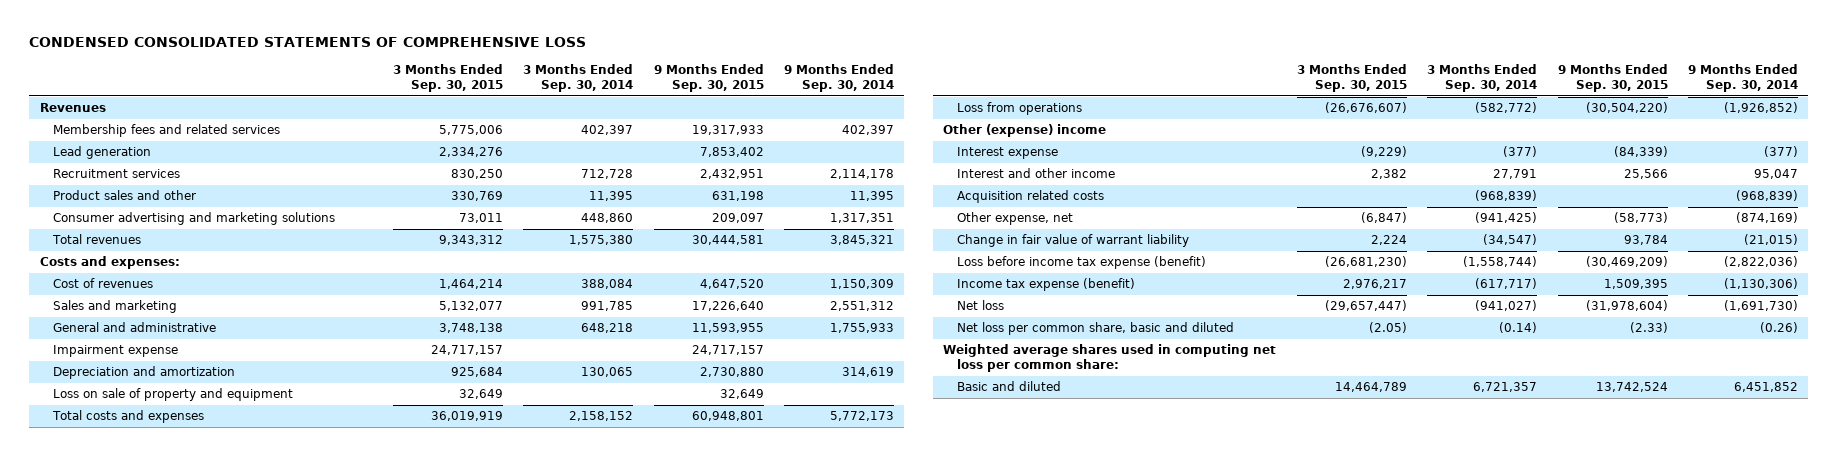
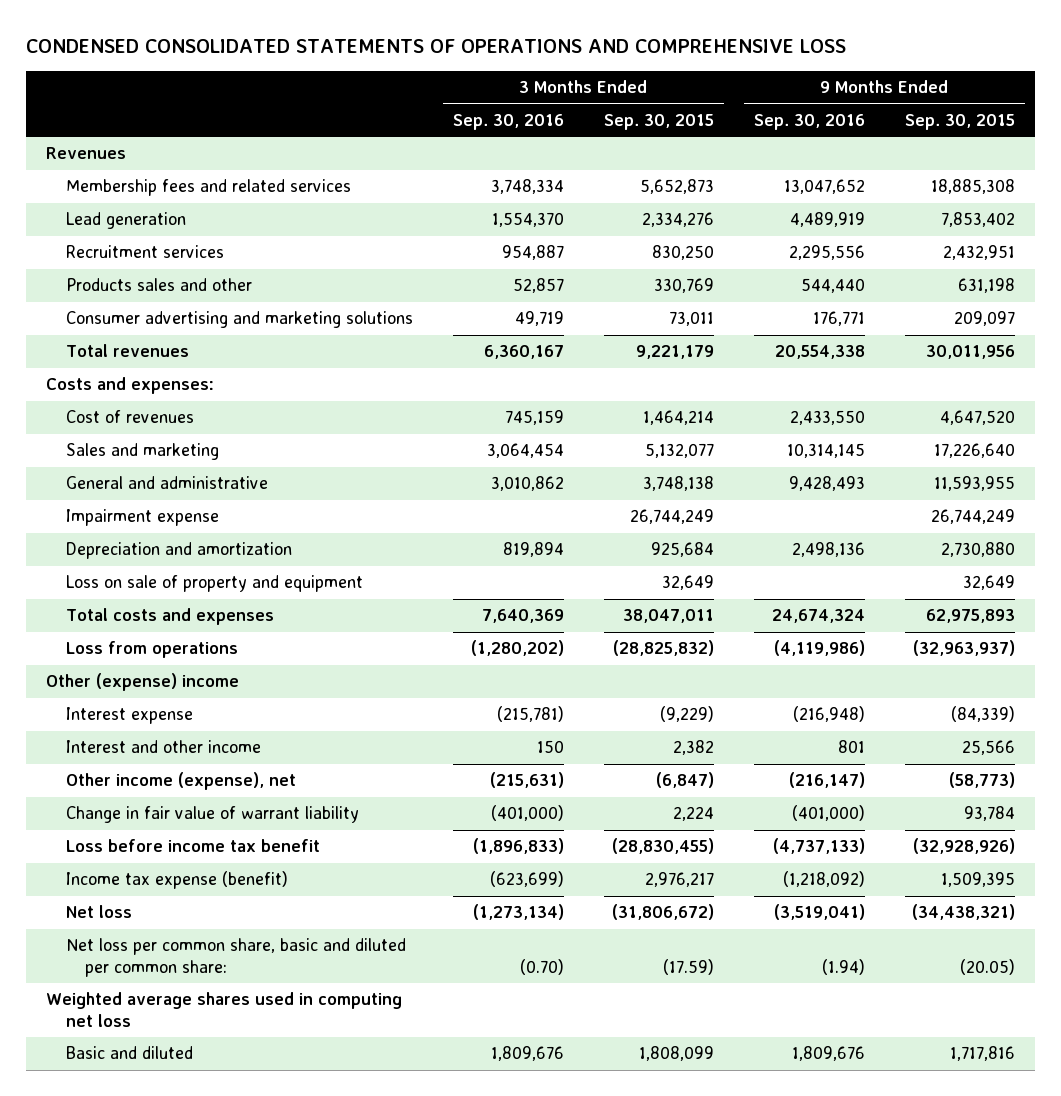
- CONDENSED CONSOLIDATED STATEMENTS OF COMPREHENSIVE LOSS
+ CONDENSED CONSOLIDATED STATEMENTS OF OPERATIONS AND COMPREHENSIVE LOSS
- | 3 Months Ended Sep. 30, 2015 | 3 Months Ended Sep. 30, 2014 | 9 Months Ended Sep. 30, 2015 | 9 Months Ended Sep. 30, 2014
+ | 3 Months Ended Sep. 30, 2016 | 3 Months Ended Sep. 30, 2015 | 9 Months Ended Sep. 30, 2016 | 9 Months Ended Sep. 30, 2015
- Membership fees and related services | 5,775,006 | 402,397 | 19,317,933 | 402,397
+ Membership fees and related services | 3,748,334 | 5,652,873 | 13,047,652 | 18,885,308
- Product sales and other | 330,769 | 11,395 | 631,198 | 11,395
+ Products sales and other | 52,857 | 330,769 | 544,440 | 631,198
- Total revenues | 9,343,312 | 1,575,380 | 30,444,581 | 3,845,321
+ Total revenues | 6,360,167 | 9,221,179 | 20,554,338 | 30,011,956
- Impairment expense | 24,717,157 | | 24,717,157 |
+ Impairment expense | | 26,744,249 | | 26,744,249
- Total costs and expenses | 36,019,919 | 2,158,152 | 60,948,801 | 5,772,173
- Loss from operations | (26,676,607) | (582,772) | (30,504,220) | (1,926,852)
+ Total costs and expenses | 7,640,369 | 38,047,011 | 24,674,324 | 62,975,893
+ Loss from operations | (1,280,202) | (28,825,832) | (4,119,986) | (32,963,937)
- Acquisition related costs | | (968,839) | | (968,839)
- Other expense, net | (6,847) | (941,425) | (58,773) | (874,169)
+ Other income (expense), net | (215,631) | (6,847) | (216,147) | (58,773)
- Loss before income tax expense (benefit) | (26,681,230) | (1,558,744) | (30,469,209) | (2,822,036)
+ Loss before income tax benefit | (1,896,833) | (28,830,455) | (4,737,133) | (32,928,926)
- Net loss | (29,657,447) | (941,027) | (31,978,604) | (1,691,730)
- Net loss per common share, basic and diluted | (2.05) | (0.14) | (2.33) | (0.26)
- Weighted average shares used in computing net loss per common share:
- Basic and diluted | 14,464,789 | 6,721,357 | 13,742,524 | 6,451,852
+ Net loss | (1,273,134) | (31,806,672) | (3,519,041) | (34,438,321)
+ Net loss per common share, basic and diluted per common share: | (0.70) | (17.59) | (1.94) | (20.05)
+ Weighted average shares used in computing net loss
+ Basic and diluted | 1,809,676 | 1,808,099 | 1,809,676 | 1,717,816

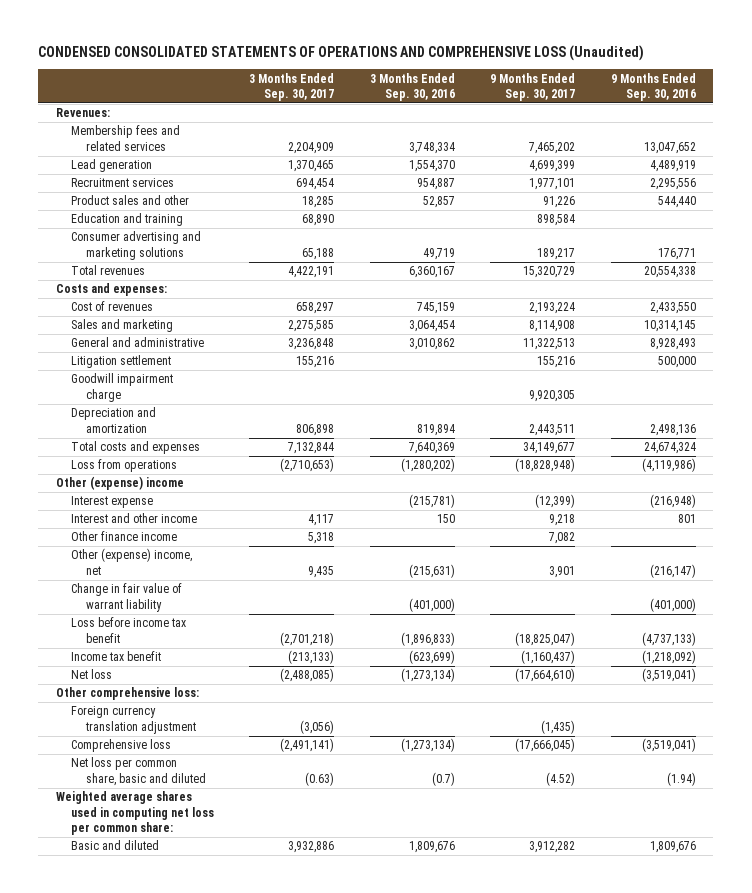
- CONDENSED CONSOLIDATED STATEMENTS OF OPERATIONS AND COMPREHENSIVE LOSS
+ CONDENSED CONSOLIDATED STATEMENTS OF OPERATIONS AND COMPREHENSIVE LOSS (Unaudited)
- | 3 Months Ended Sep. 30, 2016 | 3 Months Ended Sep. 30, 2015 | 9 Months Ended Sep. 30, 2016 | 9 Months Ended Sep. 30, 2015
+ | 3 Months Ended Sep. 30, 2017 | 3 Months Ended Sep. 30, 2016 | 9 Months Ended Sep. 30, 2017 | 9 Months Ended Sep. 30, 2016
- Revenues
+ Revenues:
- Products sales and other | 52,857 | 330,769 | 544,440 | 631,198
+ Product sales and other | 18,285 | 52,857 | 91,226 | 544,440
+ Education and training | 68,890 | | 898,584 |
- General and administrative | 3,010,862 | 3,748,138 | 9,428,493 | 11,593,955
- Impairment expense | | 26,744,249 | | 26,744,249
+ General and administrative | 3,236,848 | 3,010,862 | 11,322,513 | 8,928,493
+ Litigation settlement | 155,216 | | 155,216 | 500,000
+ Goodwill impairment charge | | | 9,920,305 |
- Loss on sale of property and equipment | | 32,649 | | 32,649
- Other income (expense), net | (215,631) | (6,847) | (216,147) | (58,773)
+ Other finance income | 5,318 | | 7,082 |
+ Other (expense) income, net | 9,435 | (215,631) | 3,901 | (216,147)
- Income tax expense (benefit) | (623,699) | 2,976,217 | (1,218,092) | 1,509,395
+ Income tax benefit | (213,133) | (623,699) | (1,160,437) | (1,218,092)
- Net loss per common share, basic and diluted per common share: | (0.70) | (17.59) | (1.94) | (20.05)
- Weighted average shares used in computing net loss
+ Other comprehensive loss:
+ Foreign currency translation adjustment | (3,056) | | (1,435) |
+ Comprehensive loss | (2,491,141) | (1,273,134) | (17,666,045) | (3,519,041)
+ Net loss per common share, basic and diluted | (0.63) | (0.7) | (4.52) | (1.94)
+ Weighted average shares used in computing net loss per common share:

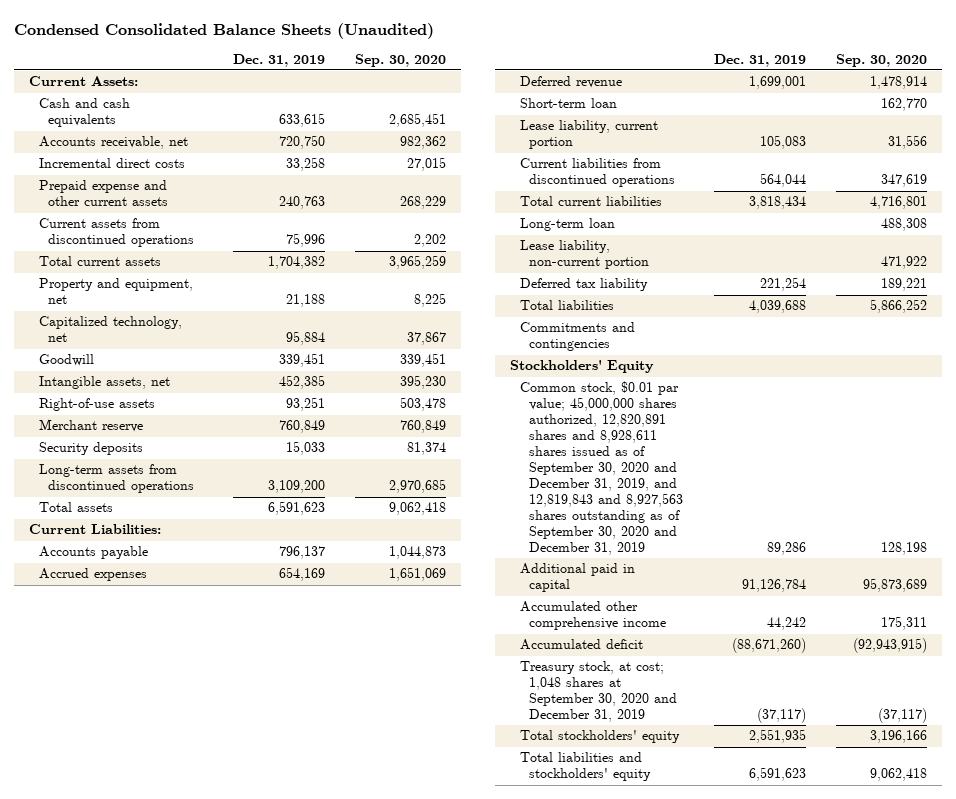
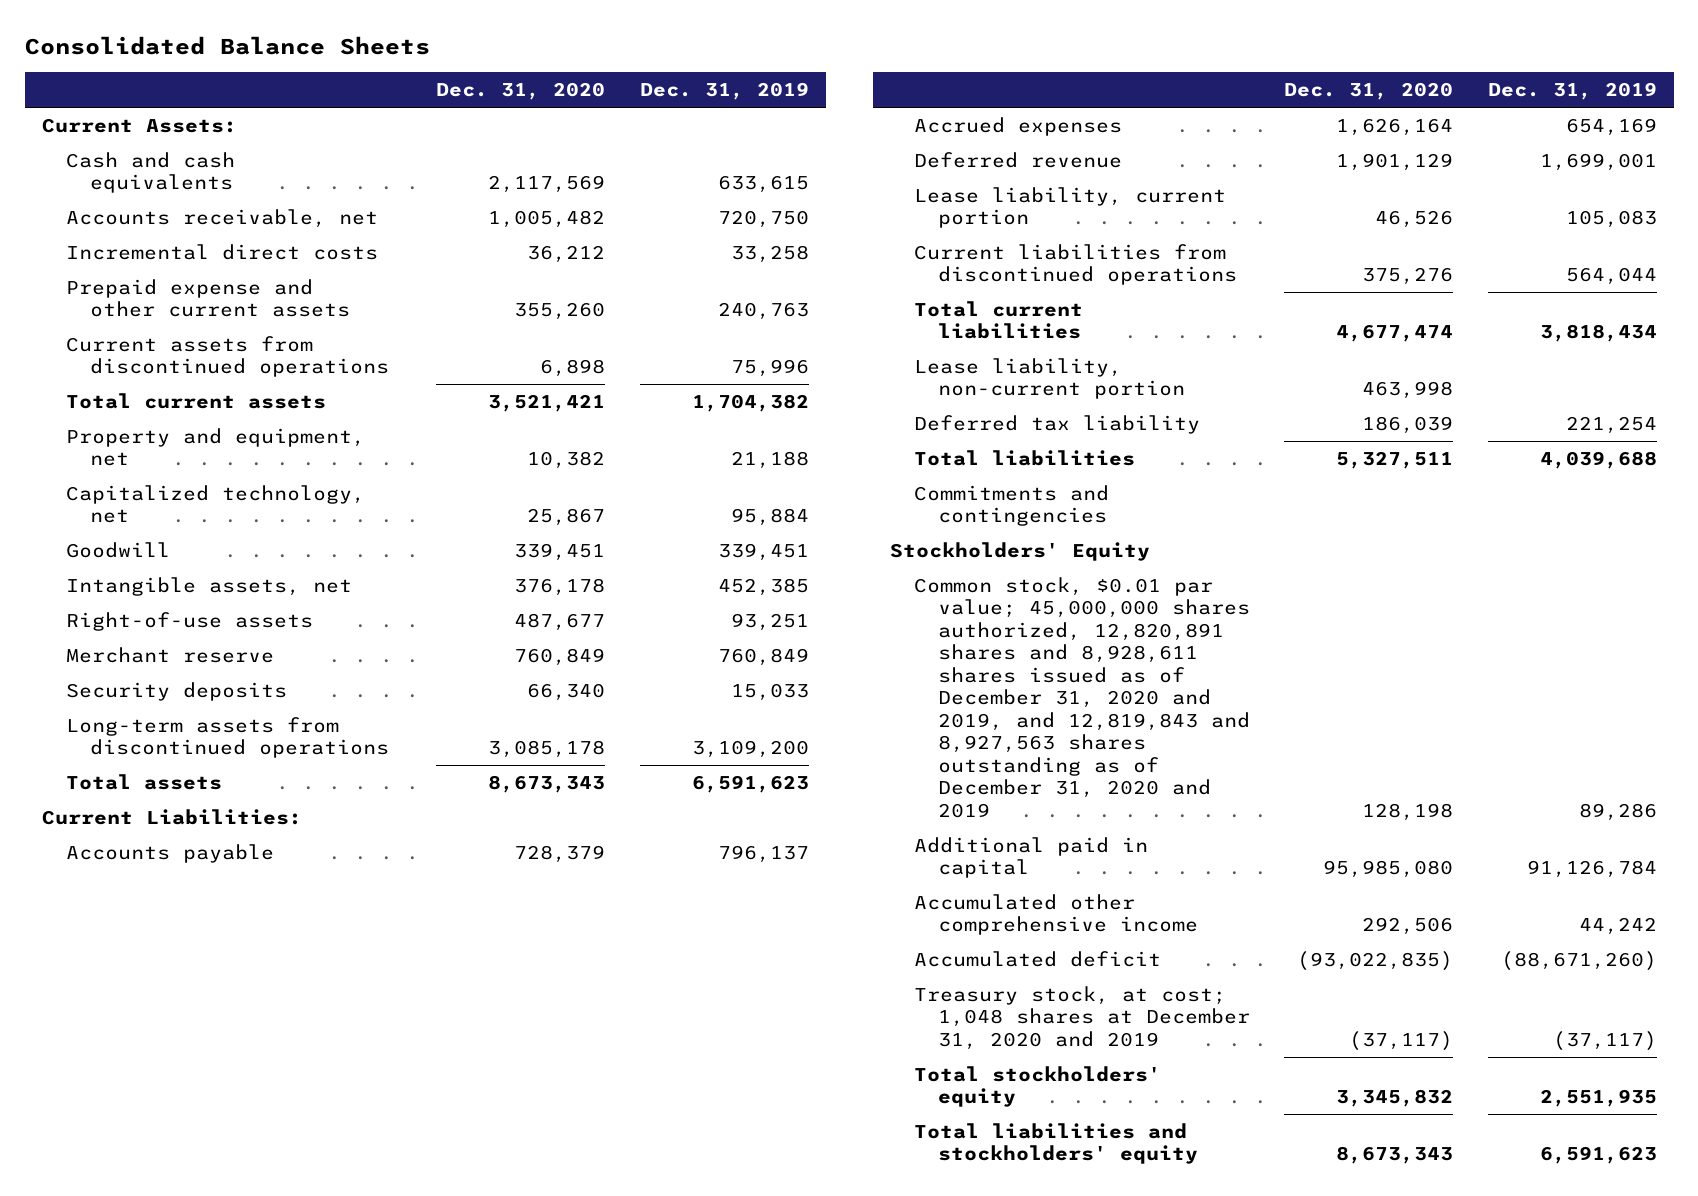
- Condensed Consolidated Balance Sheets (Unaudited)
+ Consolidated Balance Sheets
- | Dec. 31, 2019 | Sep. 30, 2020
+ | Dec. 31, 2020 | Dec. 31, 2019
- Short-term loan | | 162,770
- Long-term loan | | 488,308
- Common stock, $0.01 par value; 45,000,000 shares authorized, 12,820,891 shares and 8,928,611 shares issued as of September 30, 2020 and December 31, 2019, and 12,819,843 and 8,927,563 shares outstanding as of September 30, 2020 and December 31, 2019 | 89,286 | 128,198
+ Common stock, $0.01 par value; 45,000,000 shares authorized, 12,820,891 shares and 8,928,611 shares issued as of December 31, 2020 and 2019, and 12,819,843 and 8,927,563 shares outstanding as of December 31, 2020 and 2019 | 128,198 | 89,286
- Treasury stock, at cost; 1,048 shares at September 30, 2020 and December 31, 2019 | (37,117) | (37,117)
+ Treasury stock, at cost; 1,048 shares at December 31, 2020 and 2019 | (37,117) | (37,117)

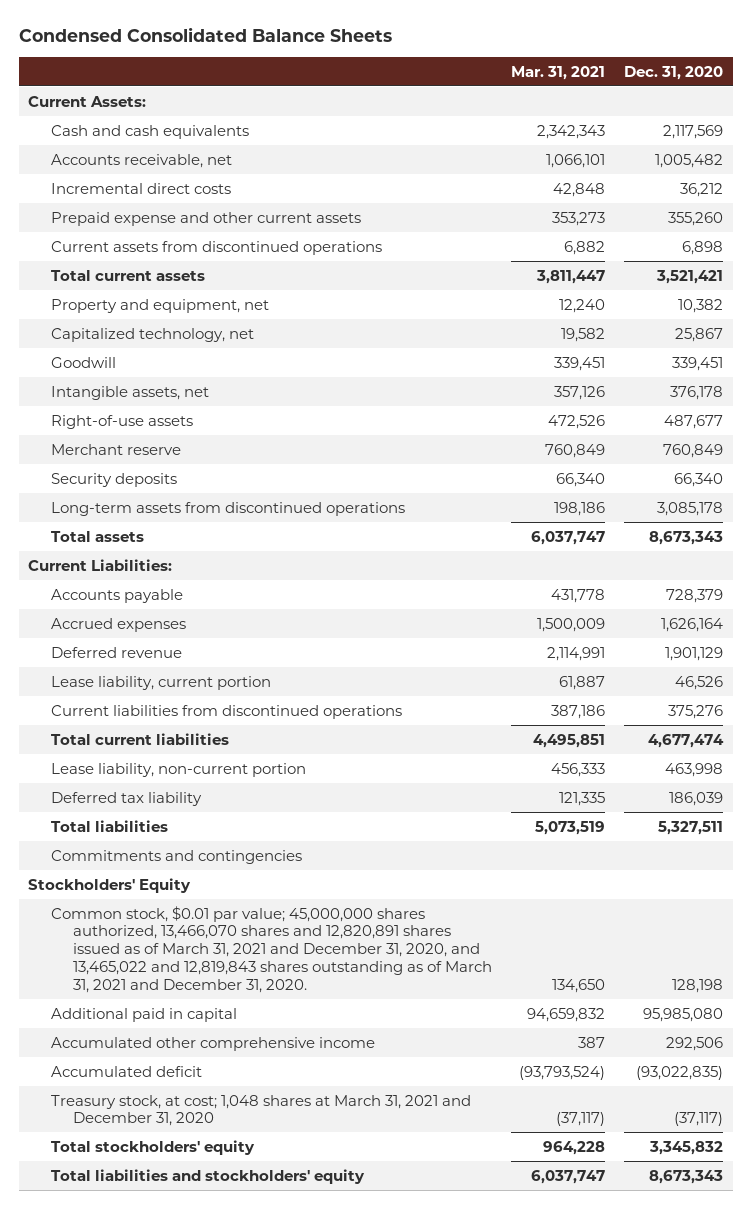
- Consolidated Balance Sheets
+ Condensed Consolidated Balance Sheets
- | Dec. 31, 2020 | Dec. 31, 2019
+ | Mar. 31, 2021 | Dec. 31, 2020
- Common stock, $0.01 par value; 45,000,000 shares authorized, 12,820,891 shares and 8,928,611 shares issued as of December 31, 2020 and 2019, and 12,819,843 and 8,927,563 shares outstanding as of December 31, 2020 and 2019 | 128,198 | 89,286
+ Common stock, $0.01 par value; 45,000,000 shares authorized, 13,466,070 shares and 12,820,891 shares issued as of March 31, 2021 and December 31, 2020, and 13,465,022 and 12,819,843 shares outstanding as of March 31, 2021 and December 31, 2020. | 134,650 | 128,198
- Treasury stock, at cost; 1,048 shares at December 31, 2020 and 2019 | (37,117) | (37,117)
+ Treasury stock, at cost; 1,048 shares at March 31, 2021 and December 31, 2020 | (37,117) | (37,117)

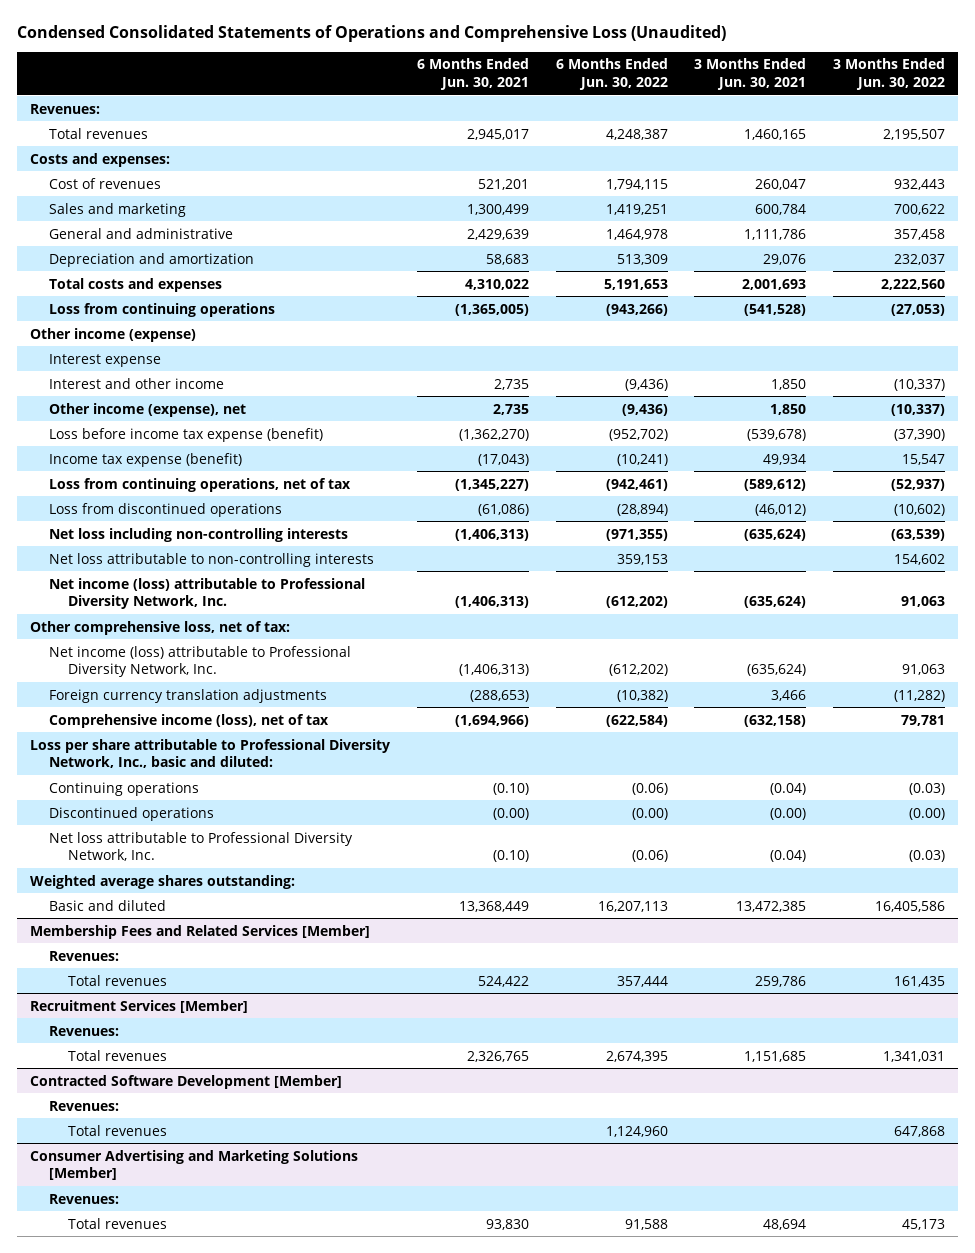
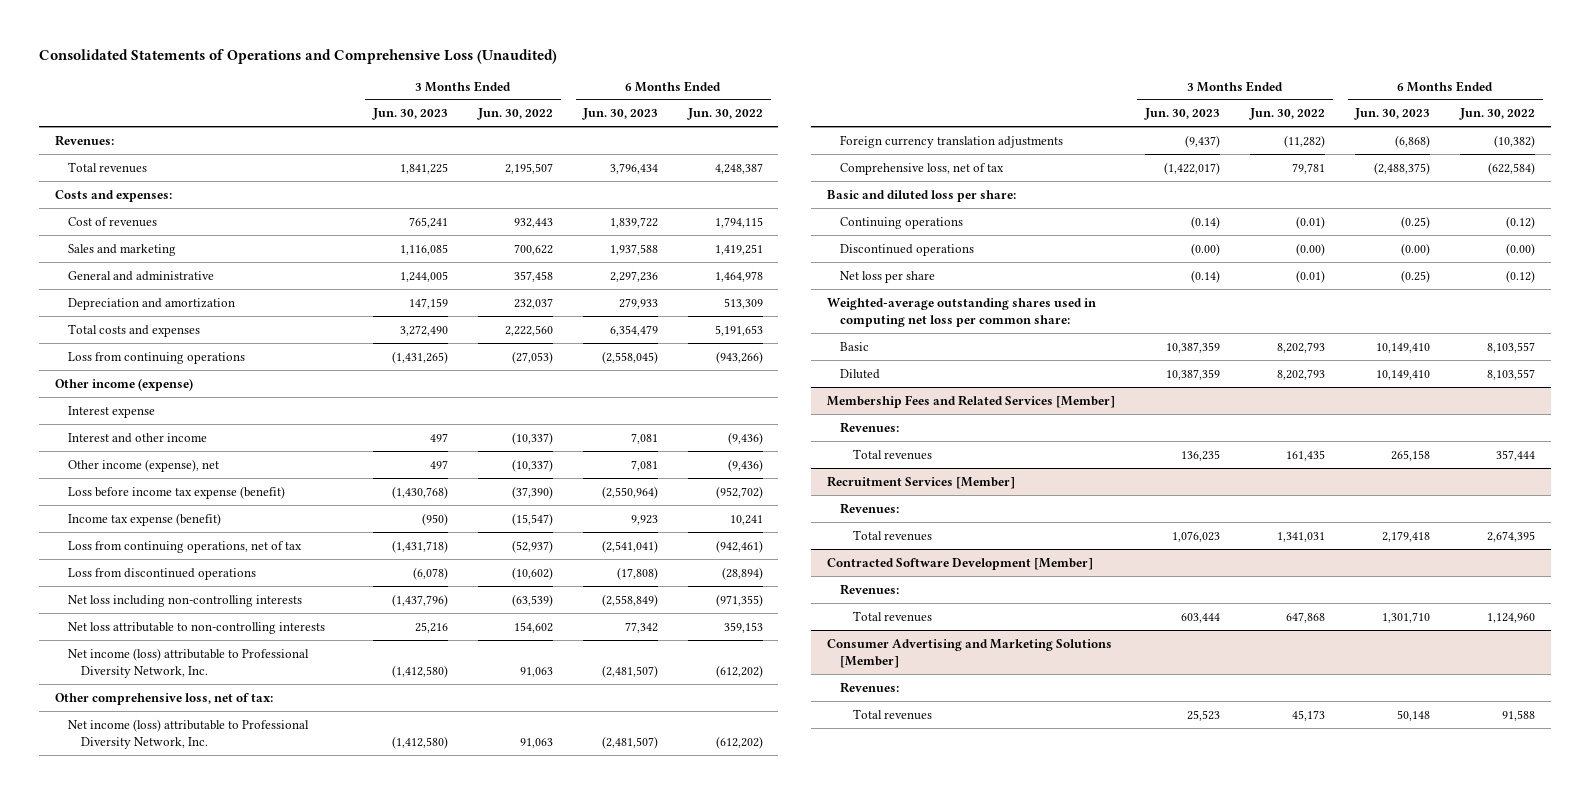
- Condensed Consolidated Statements of Operations and Comprehensive Loss (Unaudited)
+ Consolidated Statements of Operations and Comprehensive Loss (Unaudited)
- | 6 Months Ended Jun. 30, 2021 | 6 Months Ended Jun. 30, 2022 | 3 Months Ended Jun. 30, 2021 | 3 Months Ended Jun. 30, 2022
+ | 3 Months Ended Jun. 30, 2023 | 3 Months Ended Jun. 30, 2022 | 6 Months Ended Jun. 30, 2023 | 6 Months Ended Jun. 30, 2022
- Income tax expense (benefit) | (17,043) | (10,241) | 49,934 | 15,547
+ Income tax expense (benefit) | (950) | (15,547) | 9,923 | 10,241
- Comprehensive income (loss), net of tax | (1,694,966) | (622,584) | (632,158) | 79,781
- Loss per share attributable to Professional Diversity Network, Inc., basic and diluted:
- Continuing operations | (0.10) | (0.06) | (0.04) | (0.03)
+ Comprehensive loss, net of tax | (1,422,017) | 79,781 | (2,488,375) | (622,584)
+ Basic and diluted loss per share:
+ Continuing operations | (0.14) | (0.01) | (0.25) | (0.12)
- Net loss attributable to Professional Diversity Network, Inc. | (0.10) | (0.06) | (0.04) | (0.03)
- Weighted average shares outstanding:
- Basic and diluted | 13,368,449 | 16,207,113 | 13,472,385 | 16,405,586
+ Net loss per share | (0.14) | (0.01) | (0.25) | (0.12)
+ Weighted-average outstanding shares used in computing net loss per common share:
+ Basic | 10,387,359 | 8,202,793 | 10,149,410 | 8,103,557
+ Diluted | 10,387,359 | 8,202,793 | 10,149,410 | 8,103,557

